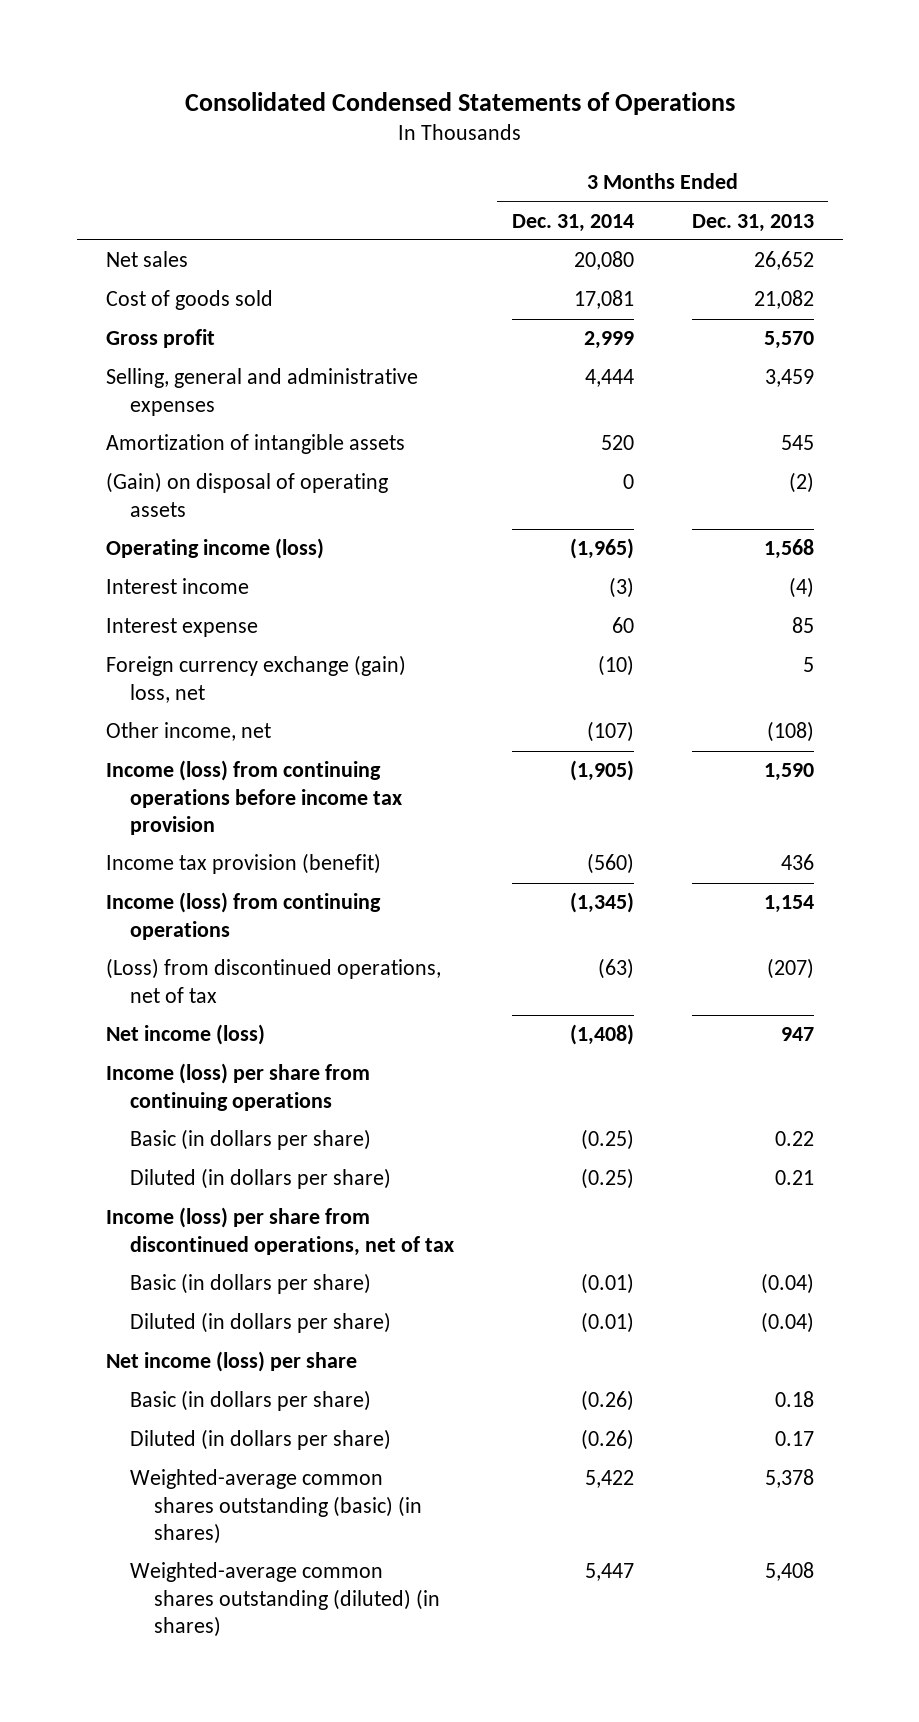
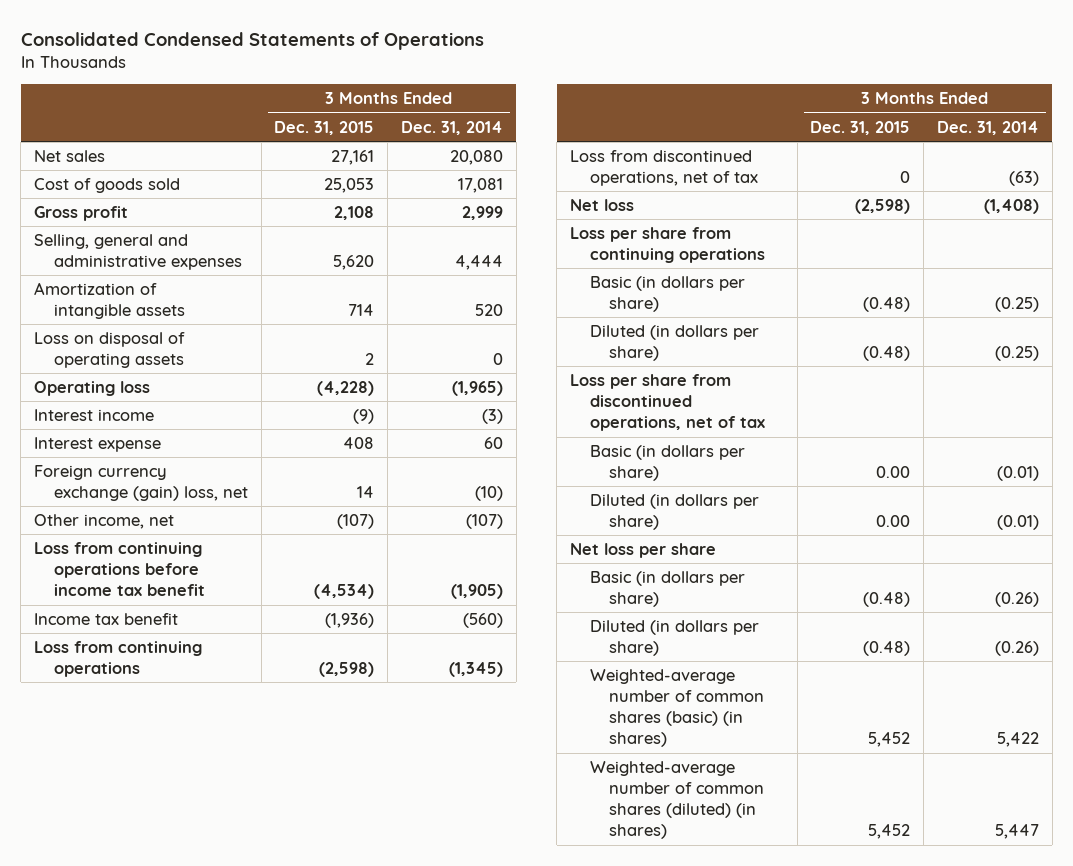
- | 3 Months Ended Dec. 31, 2014 | 3 Months Ended Dec. 31, 2013
+ | 3 Months Ended Dec. 31, 2015 | 3 Months Ended Dec. 31, 2014
- (Gain) on disposal of operating assets | 0 | (2)
- Operating income (loss) | (1,965) | 1,568
+ Loss on disposal of operating assets | 2 | 0
+ Operating loss | (4,228) | (1,965)
- Income (loss) from continuing operations before income tax provision | (1,905) | 1,590
- Income tax provision (benefit) | (560) | 436
- Income (loss) from continuing operations | (1,345) | 1,154
- (Loss) from discontinued operations, net of tax | (63) | (207)
- Net income (loss) | (1,408) | 947
- Income (loss) per share from continuing operations
+ Loss from continuing operations before income tax benefit | (4,534) | (1,905)
+ Income tax benefit | (1,936) | (560)
+ Loss from continuing operations | (2,598) | (1,345)
+ Loss from discontinued operations, net of tax | 0 | (63)
+ Net loss | (2,598) | (1,408)
+ Loss per share from continuing operations
- Income (loss) per share from discontinued operations, net of tax
+ Loss per share from discontinued operations, net of tax
- Net income (loss) per share
+ Net loss per share
- Weighted-average common shares outstanding (basic) (in shares) | 5,422 | 5,378
- Weighted-average common shares outstanding (diluted) (in shares) | 5,447 | 5,408
+ Weighted-average number of common shares (basic) (in shares) | 5,452 | 5,422
+ Weighted-average number of common shares (diluted) (in shares) | 5,452 | 5,447

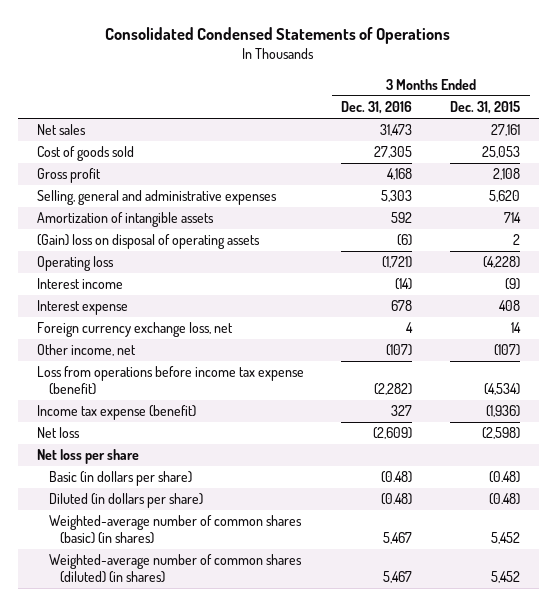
- | 3 Months Ended Dec. 31, 2015 | 3 Months Ended Dec. 31, 2014
+ | 3 Months Ended Dec. 31, 2016 | 3 Months Ended Dec. 31, 2015
- Loss on disposal of operating assets | 2 | 0
+ (Gain) loss on disposal of operating assets | (6) | 2
- Foreign currency exchange (gain) loss, net | 14 | (10)
+ Foreign currency exchange loss, net | 4 | 14
- Loss from continuing operations before income tax benefit | (4,534) | (1,905)
- Income tax benefit | (1,936) | (560)
- Loss from continuing operations | (2,598) | (1,345)
- Loss from discontinued operations, net of tax | 0 | (63)
+ Loss from operations before income tax expense (benefit) | (2,282) | (4,534)
+ Income tax expense (benefit) | 327 | (1,936)
- Loss per share from continuing operations
- Basic (in dollars per share) | (0.48) | (0.25)
- Diluted (in dollars per share) | (0.48) | (0.25)
- Loss per share from discontinued operations, net of tax
- Basic (in dollars per share) | 0.00 | (0.01)
- Diluted (in dollars per share) | 0.00 | (0.01)

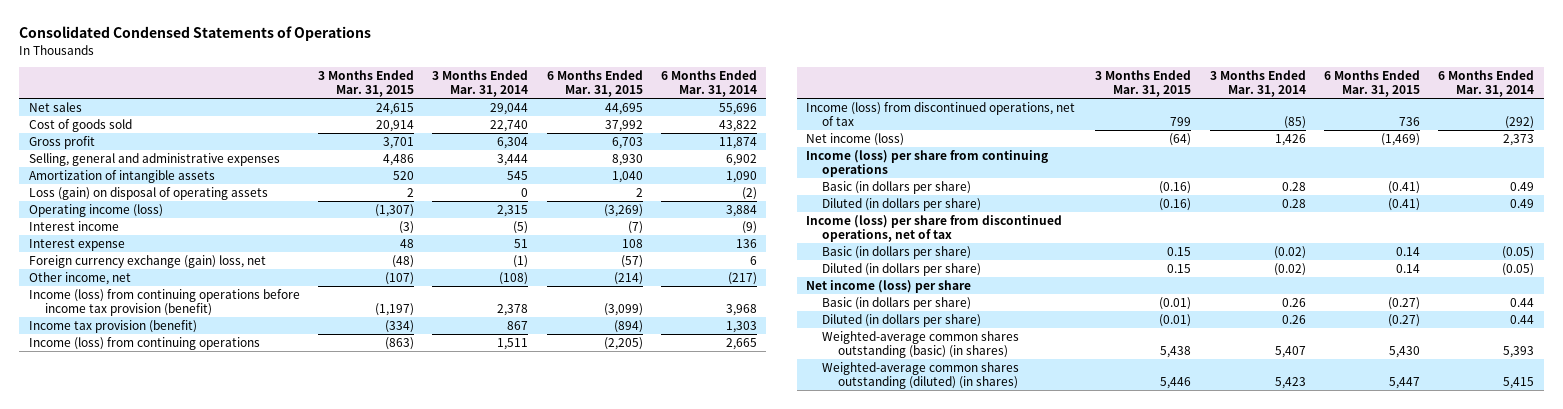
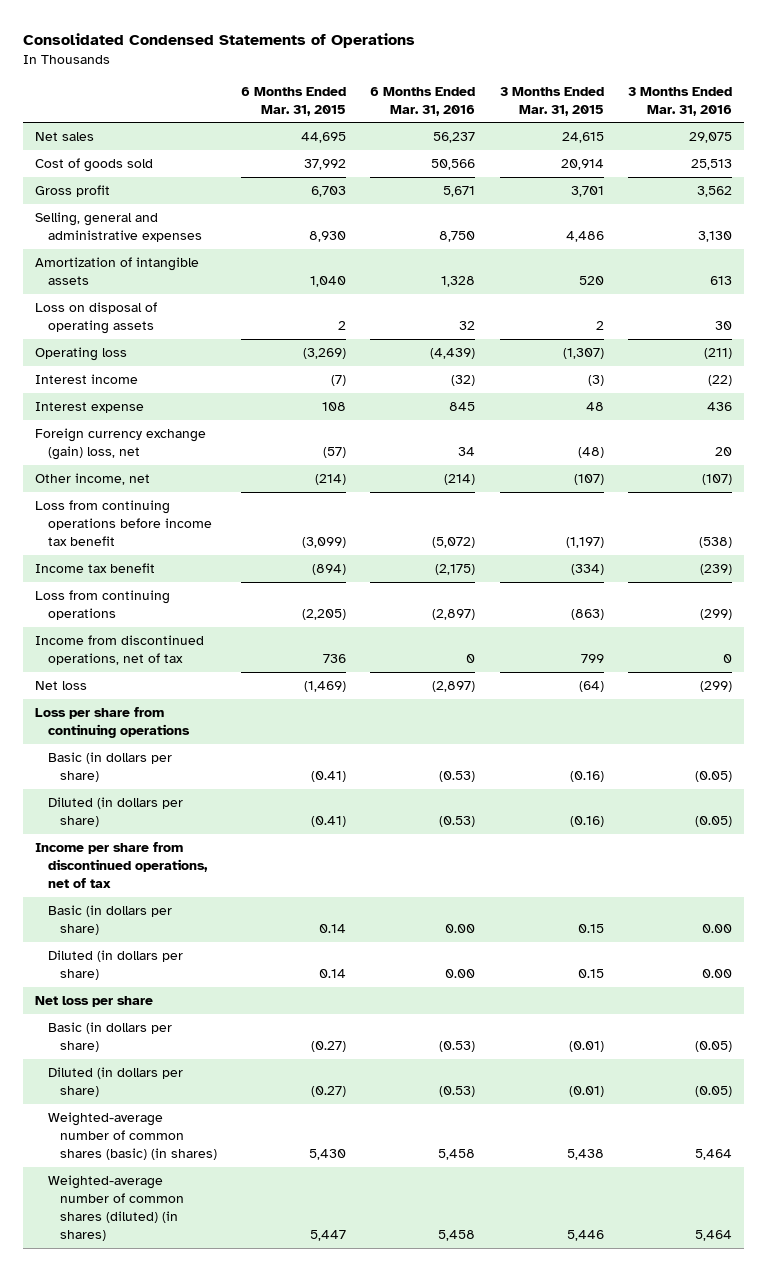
- | 3 Months Ended Mar. 31, 2015 | 3 Months Ended Mar. 31, 2014 | 6 Months Ended Mar. 31, 2015 | 6 Months Ended Mar. 31, 2014
+ | 6 Months Ended Mar. 31, 2015 | 6 Months Ended Mar. 31, 2016 | 3 Months Ended Mar. 31, 2015 | 3 Months Ended Mar. 31, 2016
- Loss (gain) on disposal of operating assets | 2 | 0 | 2 | (2)
- Operating income (loss) | (1,307) | 2,315 | (3,269) | 3,884
+ Loss on disposal of operating assets | 2 | 32 | 2 | 30
+ Operating loss | (3,269) | (4,439) | (1,307) | (211)
- Income (loss) from continuing operations before income tax provision (benefit) | (1,197) | 2,378 | (3,099) | 3,968
- Income tax provision (benefit) | (334) | 867 | (894) | 1,303
- Income (loss) from continuing operations | (863) | 1,511 | (2,205) | 2,665
- Income (loss) from discontinued operations, net of tax | 799 | (85) | 736 | (292)
- Net income (loss) | (64) | 1,426 | (1,469) | 2,373
- Income (loss) per share from continuing operations
+ Loss from continuing operations before income tax benefit | (3,099) | (5,072) | (1,197) | (538)
+ Income tax benefit | (894) | (2,175) | (334) | (239)
+ Loss from continuing operations | (2,205) | (2,897) | (863) | (299)
+ Income from discontinued operations, net of tax | 736 | 0 | 799 | 0
+ Net loss | (1,469) | (2,897) | (64) | (299)
+ Loss per share from continuing operations
- Income (loss) per share from discontinued operations, net of tax
+ Income per share from discontinued operations, net of tax
- Net income (loss) per share
+ Net loss per share
- Weighted-average common shares outstanding (basic) (in shares) | 5,438 | 5,407 | 5,430 | 5,393
- Weighted-average common shares outstanding (diluted) (in shares) | 5,446 | 5,423 | 5,447 | 5,415
+ Weighted-average number of common shares (basic) (in shares) | 5,430 | 5,458 | 5,438 | 5,464
+ Weighted-average number of common shares (diluted) (in shares) | 5,447 | 5,458 | 5,446 | 5,464

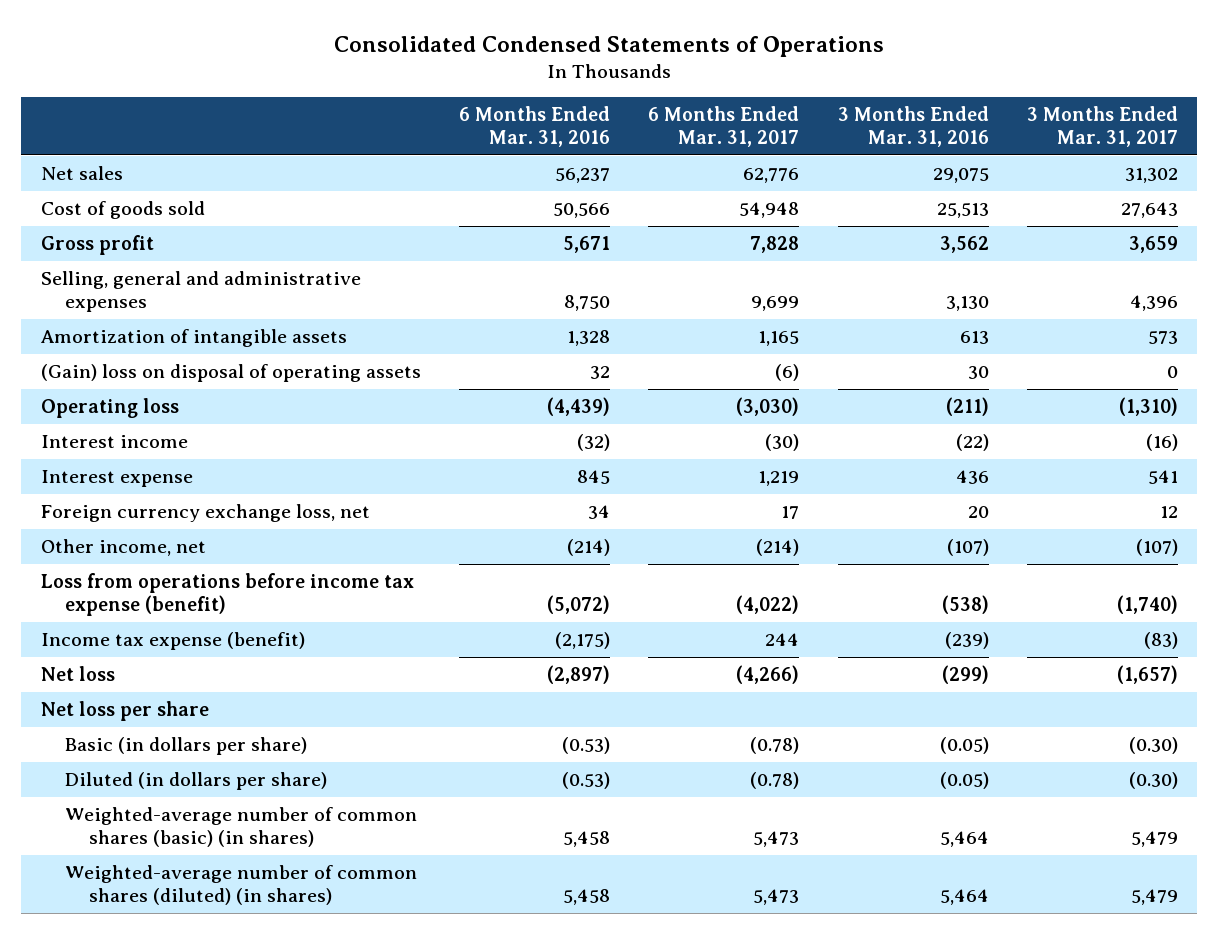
- | 6 Months Ended Mar. 31, 2015 | 6 Months Ended Mar. 31, 2016 | 3 Months Ended Mar. 31, 2015 | 3 Months Ended Mar. 31, 2016
+ | 6 Months Ended Mar. 31, 2016 | 6 Months Ended Mar. 31, 2017 | 3 Months Ended Mar. 31, 2016 | 3 Months Ended Mar. 31, 2017
- Loss on disposal of operating assets | 2 | 32 | 2 | 30
+ (Gain) loss on disposal of operating assets | 32 | (6) | 30 | 0
- Foreign currency exchange (gain) loss, net | (57) | 34 | (48) | 20
+ Foreign currency exchange loss, net | 34 | 17 | 20 | 12
- Loss from continuing operations before income tax benefit | (3,099) | (5,072) | (1,197) | (538)
- Income tax benefit | (894) | (2,175) | (334) | (239)
- Loss from continuing operations | (2,205) | (2,897) | (863) | (299)
- Income from discontinued operations, net of tax | 736 | 0 | 799 | 0
+ Loss from operations before income tax expense (benefit) | (5,072) | (4,022) | (538) | (1,740)
+ Income tax expense (benefit) | (2,175) | 244 | (239) | (83)
- Loss per share from continuing operations
- Basic (in dollars per share) | (0.41) | (0.53) | (0.16) | (0.05)
- Diluted (in dollars per share) | (0.41) | (0.53) | (0.16) | (0.05)
- Income per share from discontinued operations, net of tax
- Basic (in dollars per share) | 0.14 | 0.00 | 0.15 | 0.00
- Diluted (in dollars per share) | 0.14 | 0.00 | 0.15 | 0.00

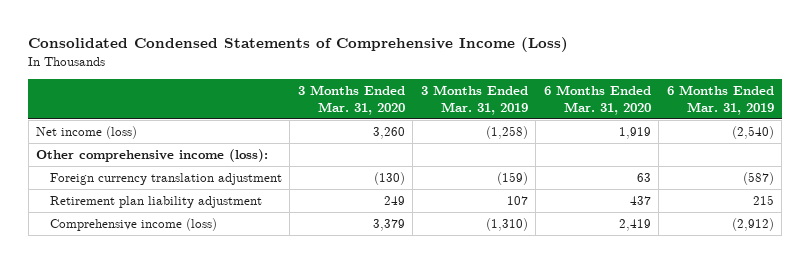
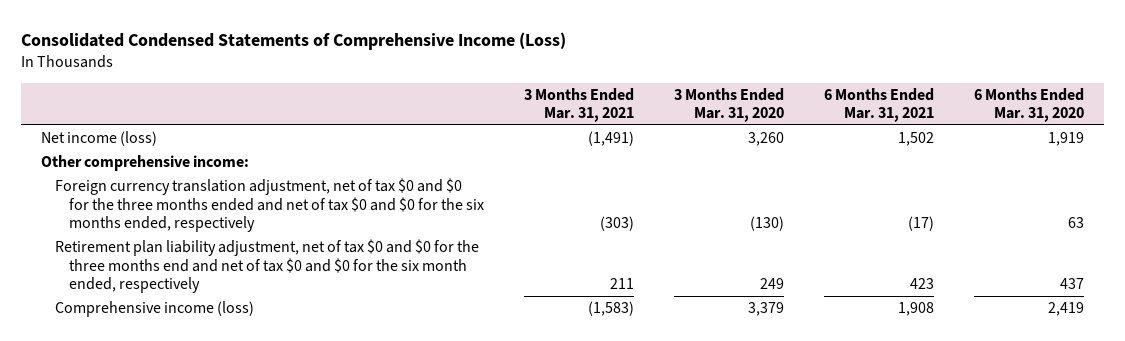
- | 3 Months Ended Mar. 31, 2020 | 3 Months Ended Mar. 31, 2019 | 6 Months Ended Mar. 31, 2020 | 6 Months Ended Mar. 31, 2019
+ | 3 Months Ended Mar. 31, 2021 | 3 Months Ended Mar. 31, 2020 | 6 Months Ended Mar. 31, 2021 | 6 Months Ended Mar. 31, 2020
- Other comprehensive income (loss):
- Foreign currency translation adjustment | (130) | (159) | 63 | (587)
- Retirement plan liability adjustment | 249 | 107 | 437 | 215
+ Other comprehensive income:
+ Foreign currency translation adjustment, net of tax $0 and $0 for the three months ended and net of tax $0 and $0 for the six months ended, respectively | (303) | (130) | (17) | 63
+ Retirement plan liability adjustment, net of tax $0 and $0 for the three months end and net of tax $0 and $0 for the six month ended, respectively | 211 | 249 | 423 | 437

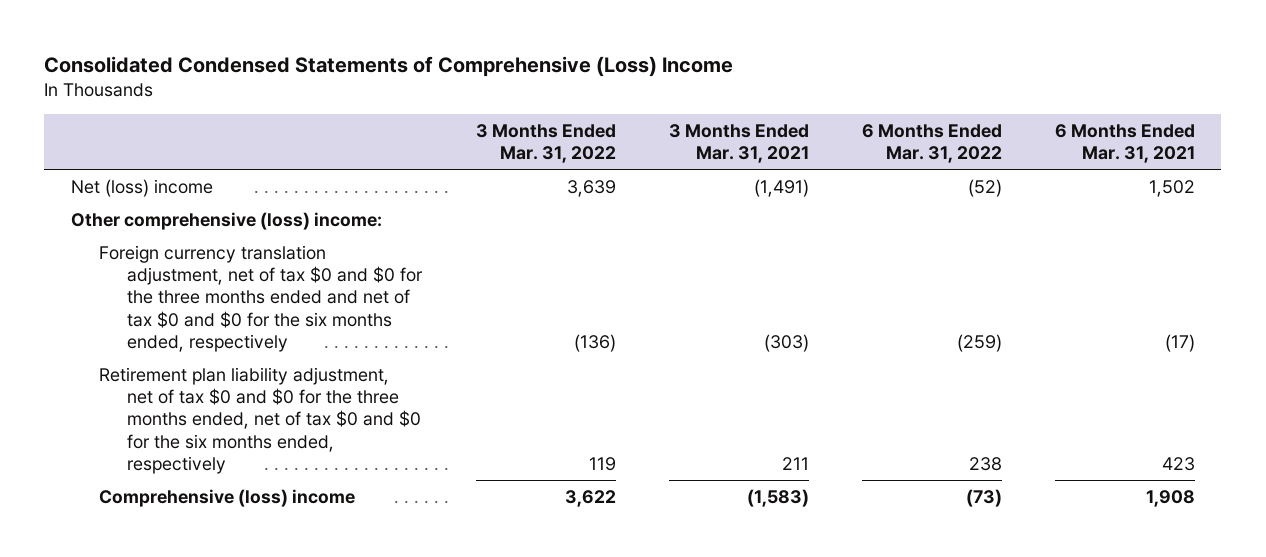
- Consolidated Condensed Statements of Comprehensive Income (Loss)
+ Consolidated Condensed Statements of Comprehensive (Loss) Income
- | 3 Months Ended Mar. 31, 2021 | 3 Months Ended Mar. 31, 2020 | 6 Months Ended Mar. 31, 2021 | 6 Months Ended Mar. 31, 2020
+ | 3 Months Ended Mar. 31, 2022 | 3 Months Ended Mar. 31, 2021 | 6 Months Ended Mar. 31, 2022 | 6 Months Ended Mar. 31, 2021
- Net income (loss) | (1,491) | 3,260 | 1,502 | 1,919
- Other comprehensive income:
+ Net (loss) income | 3,639 | (1,491) | (52) | 1,502
+ Other comprehensive (loss) income:
- Retirement plan liability adjustment, net of tax $0 and $0 for the three months end and net of tax $0 and $0 for the six month ended, respectively | 211 | 249 | 423 | 437
- Comprehensive income (loss) | (1,583) | 3,379 | 1,908 | 2,419
+ Retirement plan liability adjustment, net of tax $0 and $0 for the three months ended, net of tax $0 and $0 for the six months ended, respectively | 119 | 211 | 238 | 423
+ Comprehensive (loss) income | 3,622 | (1,583) | (73) | 1,908

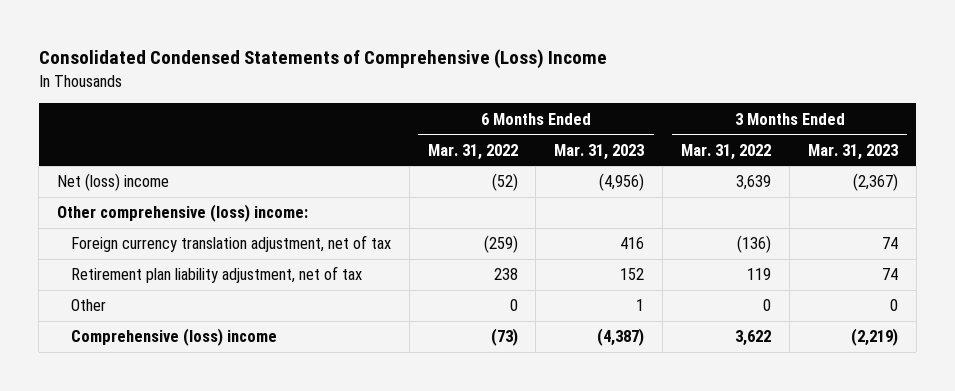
- | 3 Months Ended Mar. 31, 2022 | 3 Months Ended Mar. 31, 2021 | 6 Months Ended Mar. 31, 2022 | 6 Months Ended Mar. 31, 2021
+ | 6 Months Ended Mar. 31, 2022 | 6 Months Ended Mar. 31, 2023 | 3 Months Ended Mar. 31, 2022 | 3 Months Ended Mar. 31, 2023
- Foreign currency translation adjustment, net of tax $0 and $0 for the three months ended and net of tax $0 and $0 for the six months ended, respectively | (136) | (303) | (259) | (17)
- Retirement plan liability adjustment, net of tax $0 and $0 for the three months ended, net of tax $0 and $0 for the six months ended, respectively | 119 | 211 | 238 | 423
+ Foreign currency translation adjustment, net of tax | (259) | 416 | (136) | 74
+ Retirement plan liability adjustment, net of tax | 238 | 152 | 119 | 74
+ Other | 0 | 1 | 0 | 0

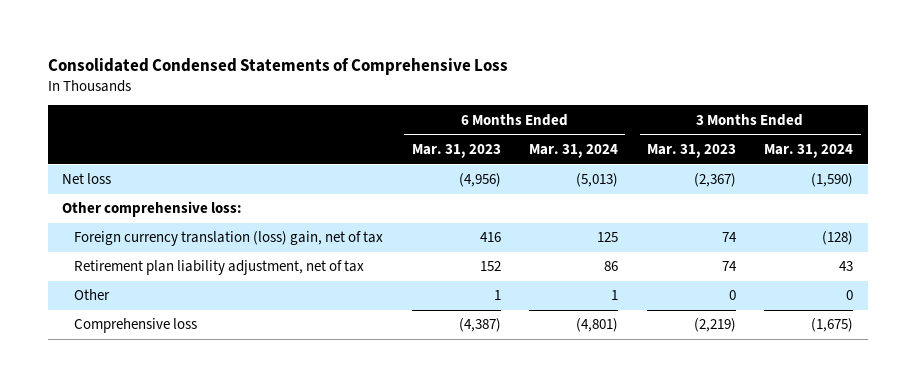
- Consolidated Condensed Statements of Comprehensive (Loss) Income
+ Consolidated Condensed Statements of Comprehensive Loss
- | 6 Months Ended Mar. 31, 2022 | 6 Months Ended Mar. 31, 2023 | 3 Months Ended Mar. 31, 2022 | 3 Months Ended Mar. 31, 2023
+ | 6 Months Ended Mar. 31, 2023 | 6 Months Ended Mar. 31, 2024 | 3 Months Ended Mar. 31, 2023 | 3 Months Ended Mar. 31, 2024
- Net (loss) income | (52) | (4,956) | 3,639 | (2,367)
- Other comprehensive (loss) income:
- Foreign currency translation adjustment, net of tax | (259) | 416 | (136) | 74
+ Net loss | (4,956) | (5,013) | (2,367) | (1,590)
+ Other comprehensive loss:
+ Foreign currency translation (loss) gain, net of tax | 416 | 125 | 74 | (128)
- Comprehensive (loss) income | (73) | (4,387) | 3,622 | (2,219)
+ Comprehensive loss | (4,387) | (4,801) | (2,219) | (1,675)

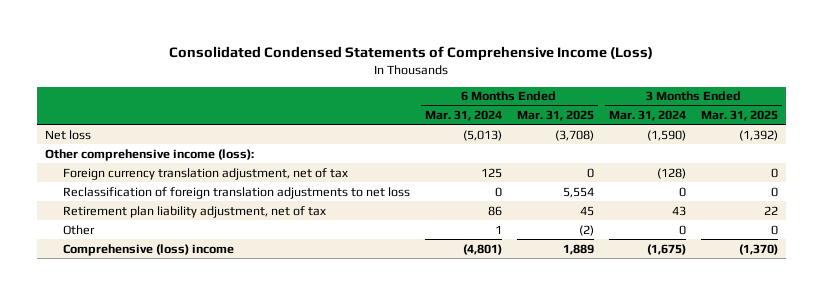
- Consolidated Condensed Statements of Comprehensive Loss
+ Consolidated Condensed Statements of Comprehensive Income (Loss)
- | 6 Months Ended Mar. 31, 2023 | 6 Months Ended Mar. 31, 2024 | 3 Months Ended Mar. 31, 2023 | 3 Months Ended Mar. 31, 2024
+ | 6 Months Ended Mar. 31, 2024 | 6 Months Ended Mar. 31, 2025 | 3 Months Ended Mar. 31, 2024 | 3 Months Ended Mar. 31, 2025
- Other comprehensive loss:
- Foreign currency translation (loss) gain, net of tax | 416 | 125 | 74 | (128)
+ Other comprehensive income (loss):
+ Foreign currency translation adjustment, net of tax | 125 | 0 | (128) | 0
+ Reclassification of foreign translation adjustments to net loss | 0 | 5,554 | 0 | 0
- Comprehensive loss | (4,387) | (4,801) | (2,219) | (1,675)
+ Comprehensive (loss) income | (4,801) | 1,889 | (1,675) | (1,370)

